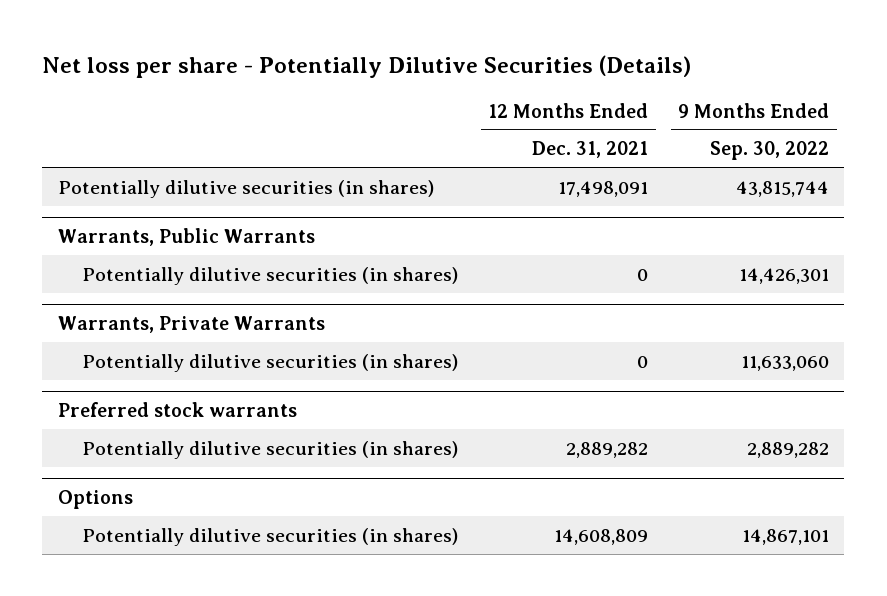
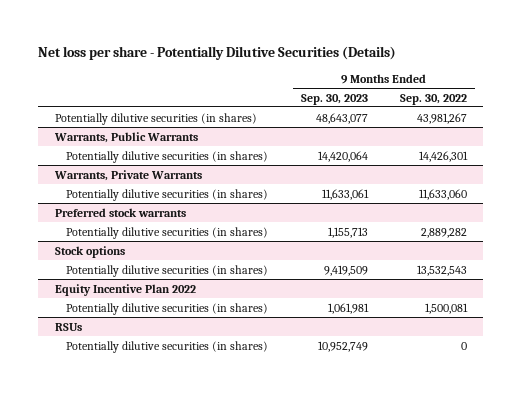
- | 12 Months Ended Dec. 31, 2021 | 9 Months Ended Sep. 30, 2022
+ | 9 Months Ended Sep. 30, 2023 | 9 Months Ended Sep. 30, 2022
- Potentially dilutive securities (in shares) | 17,498,091 | 43,815,744
+ Potentially dilutive securities (in shares) | 48,643,077 | 43,981,267
- Options
- Potentially dilutive securities (in shares) | 14,608,809 | 14,867,101
+ Stock options
+ Potentially dilutive securities (in shares) | 9,419,509 | 13,532,543
+ Equity Incentive Plan 2022
+ Potentially dilutive securities (in shares) | 1,061,981 | 1,500,081
+ RSUs
+ Potentially dilutive securities (in shares) | 10,952,749 | 0

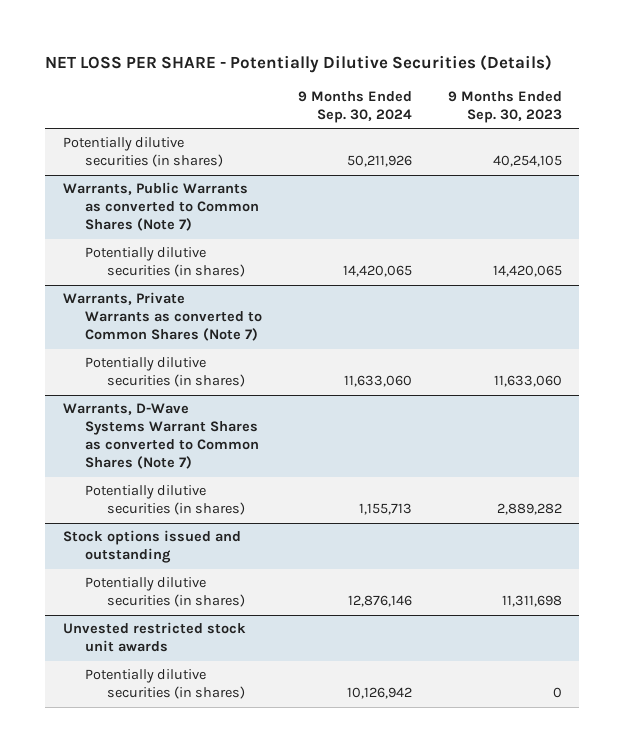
- Net loss per share - Potentially Dilutive Securities (Details)
+ NET LOSS PER SHARE - Potentially Dilutive Securities (Details)
- | 9 Months Ended Sep. 30, 2023 | 9 Months Ended Sep. 30, 2022
+ | 9 Months Ended Sep. 30, 2024 | 9 Months Ended Sep. 30, 2023
- Potentially dilutive securities (in shares) | 48,643,077 | 43,981,267
- Warrants, Public Warrants
- Potentially dilutive securities (in shares) | 14,420,064 | 14,426,301
- Warrants, Private Warrants
- Potentially dilutive securities (in shares) | 11,633,061 | 11,633,060
- Preferred stock warrants
- Potentially dilutive securities (in shares) | 1,155,713 | 2,889,282
- Stock options
- Potentially dilutive securities (in shares) | 9,419,509 | 13,532,543
- Equity Incentive Plan 2022
- Potentially dilutive securities (in shares) | 1,061,981 | 1,500,081
- RSUs
- Potentially dilutive securities (in shares) | 10,952,749 | 0
+ Potentially dilutive securities (in shares) | 50,211,926 | 40,254,105
+ Warrants, Public Warrants as converted to Common Shares (Note 7)
+ Potentially dilutive securities (in shares) | 14,420,065 | 14,420,065
+ Warrants, Private Warrants as converted to Common Shares (Note 7)
+ Potentially dilutive securities (in shares) | 11,633,060 | 11,633,060
+ Warrants, D-Wave Systems Warrant Shares as converted to Common Shares (Note 7)
+ Potentially dilutive securities (in shares) | 1,155,713 | 2,889,282
+ Stock options issued and outstanding
+ Potentially dilutive securities (in shares) | 12,876,146 | 11,311,698
+ Unvested restricted stock unit awards
+ Potentially dilutive securities (in shares) | 10,126,942 | 0

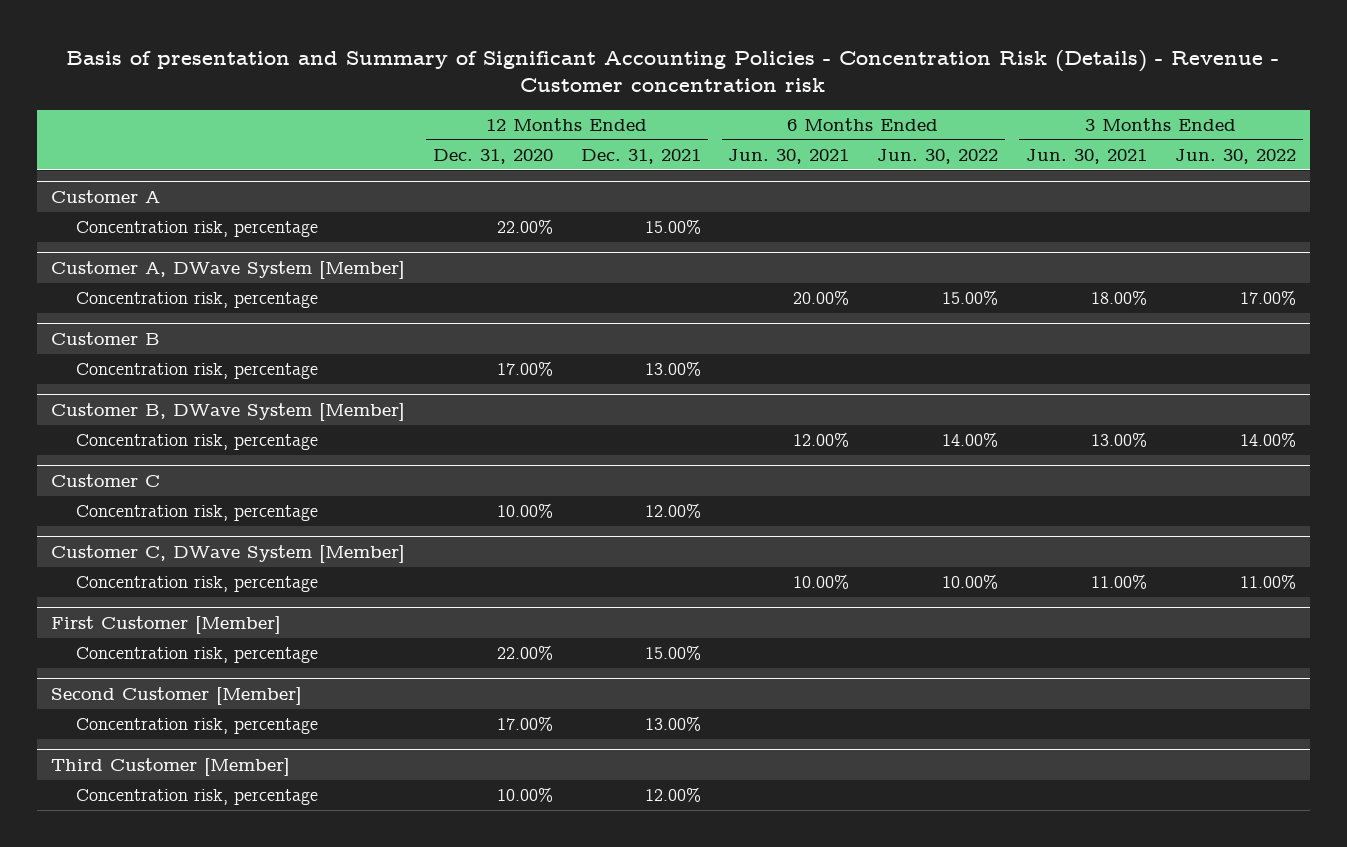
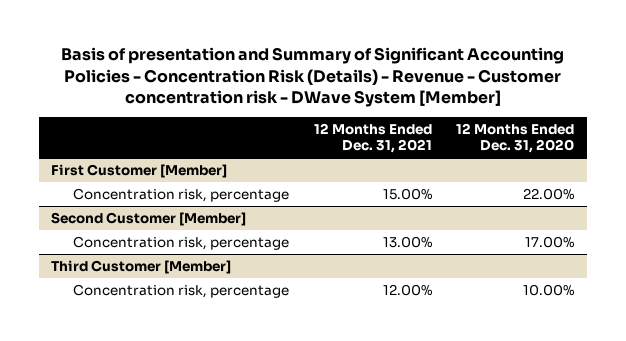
- Basis of presentation and Summary of Significant Accounting Policies - Concentration Risk (Details) - Revenue - Customer concentration risk
+ Basis of presentation and Summary of Significant Accounting Policies - Concentration Risk (Details) - Revenue - Customer concentration risk - DWave System [Member]
- | 12 Months Ended Dec. 31, 2020 | 12 Months Ended Dec. 31, 2021 | 6 Months Ended Jun. 30, 2021 | 6 Months Ended Jun. 30, 2022 | 3 Months Ended Jun. 30, 2021 | 3 Months Ended Jun. 30, 2022
+ | 12 Months Ended Dec. 31, 2021 | 12 Months Ended Dec. 31, 2020
- Customer A
- Concentration risk, percentage | 22.00% | 15.00% | | | |
- Customer A, DWave System [Member]
- Concentration risk, percentage | | | 20.00% | 15.00% | 18.00% | 17.00%
- Customer B
- Concentration risk, percentage | 17.00% | 13.00% | | | |
- Customer B, DWave System [Member]
- Concentration risk, percentage | | | 12.00% | 14.00% | 13.00% | 14.00%
- Customer C
- Concentration risk, percentage | 10.00% | 12.00% | | | |
- Customer C, DWave System [Member]
- Concentration risk, percentage | | | 10.00% | 10.00% | 11.00% | 11.00%

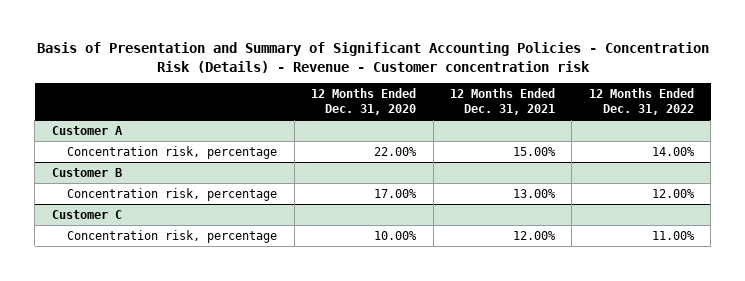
- Basis of presentation and Summary of Significant Accounting Policies - Concentration Risk (Details) - Revenue - Customer concentration risk - DWave System [Member]
+ Basis of Presentation and Summary of Significant Accounting Policies - Concentration Risk (Details) - Revenue - Customer concentration risk
- | 12 Months Ended Dec. 31, 2021 | 12 Months Ended Dec. 31, 2020
+ | 12 Months Ended Dec. 31, 2020 | 12 Months Ended Dec. 31, 2021 | 12 Months Ended Dec. 31, 2022
- First Customer [Member]
+ Customer A
- Second Customer [Member]
+ Customer B
- Third Customer [Member]
+ Customer C

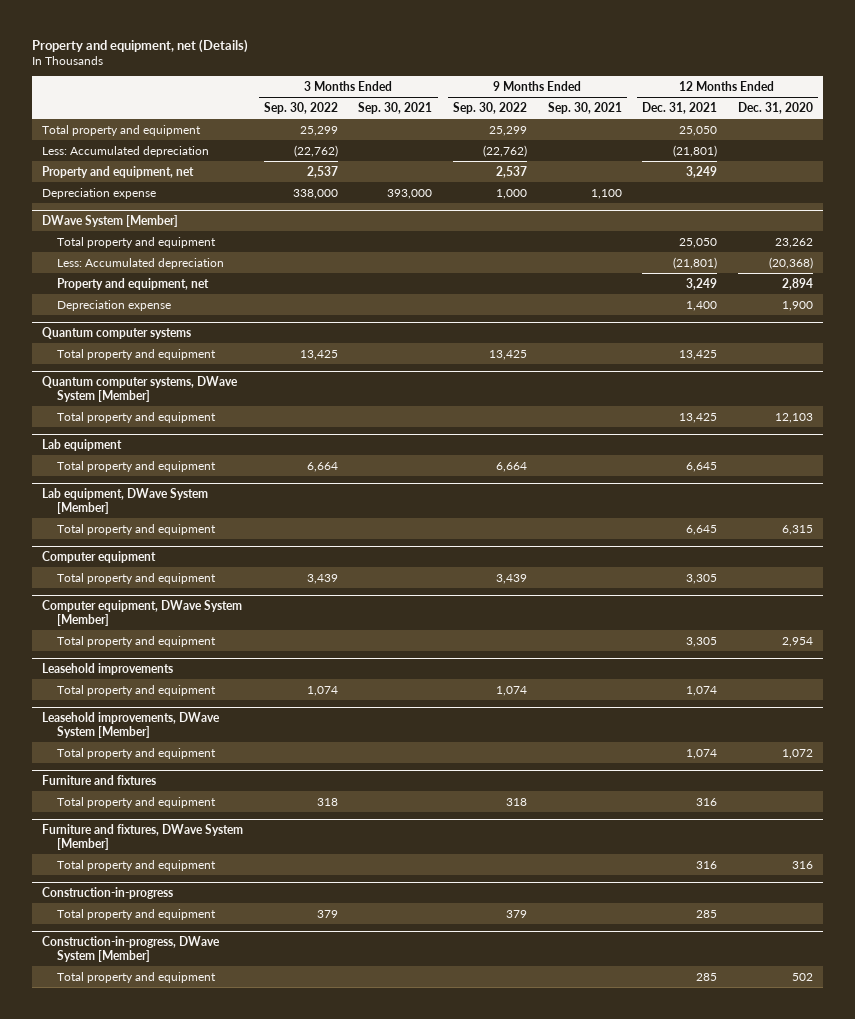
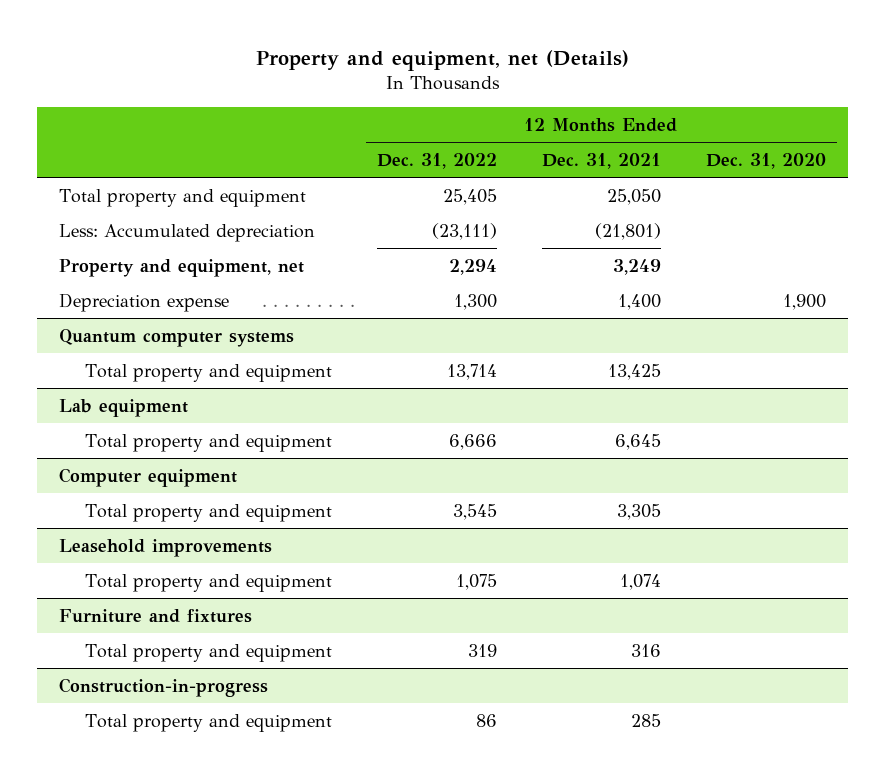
- | 3 Months Ended Sep. 30, 2022 | 3 Months Ended Sep. 30, 2021 | 9 Months Ended Sep. 30, 2022 | 9 Months Ended Sep. 30, 2021 | 12 Months Ended Dec. 31, 2021 | 12 Months Ended Dec. 31, 2020
+ | 12 Months Ended Dec. 31, 2022 | 12 Months Ended Dec. 31, 2021 | 12 Months Ended Dec. 31, 2020
- Depreciation expense | 338,000 | 393,000 | 1,000 | 1,100 | |
- DWave System [Member]
- Total property and equipment | | | | | 25,050 | 23,262
- Less: Accumulated depreciation | | | | | (21,801) | (20,368)
- Property and equipment, net | | | | | 3,249 | 2,894
- Quantum computer systems, DWave System [Member]
- Total property and equipment | | | | | 13,425 | 12,103
- Lab equipment, DWave System [Member]
- Total property and equipment | | | | | 6,645 | 6,315
- Computer equipment, DWave System [Member]
- Total property and equipment | | | | | 3,305 | 2,954
- Leasehold improvements, DWave System [Member]
- Total property and equipment | | | | | 1,074 | 1,072
- Furniture and fixtures, DWave System [Member]
- Total property and equipment | | | | | 316 | 316
- Construction-in-progress, DWave System [Member]
- Total property and equipment | | | | | 285 | 502

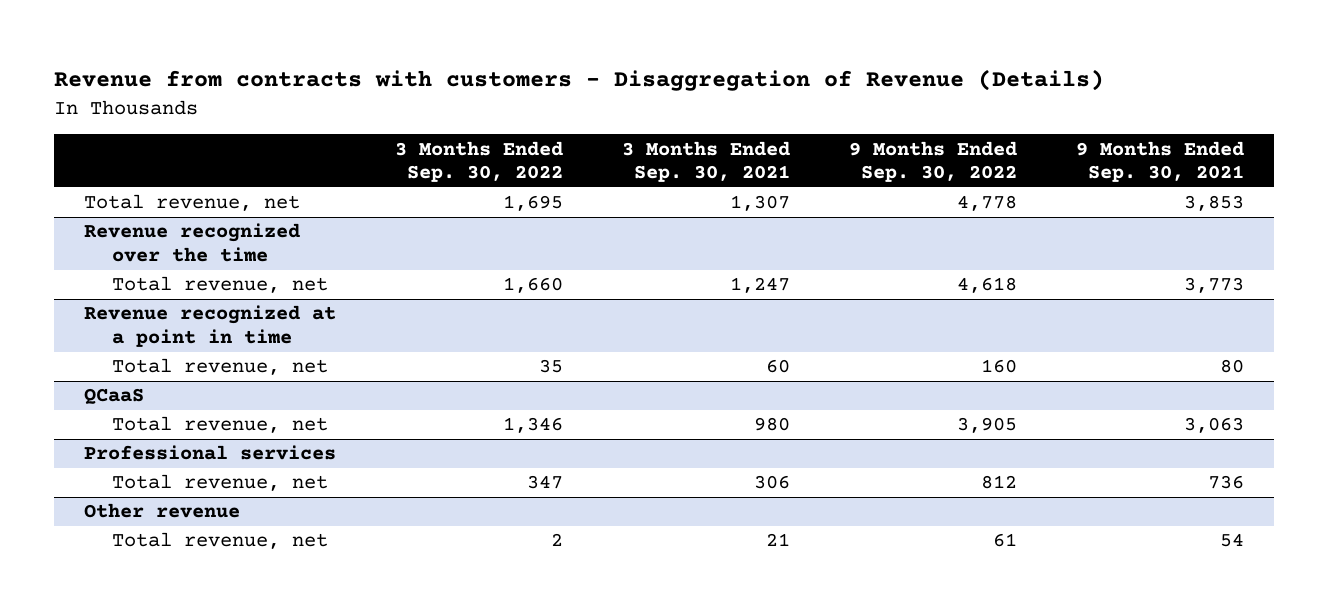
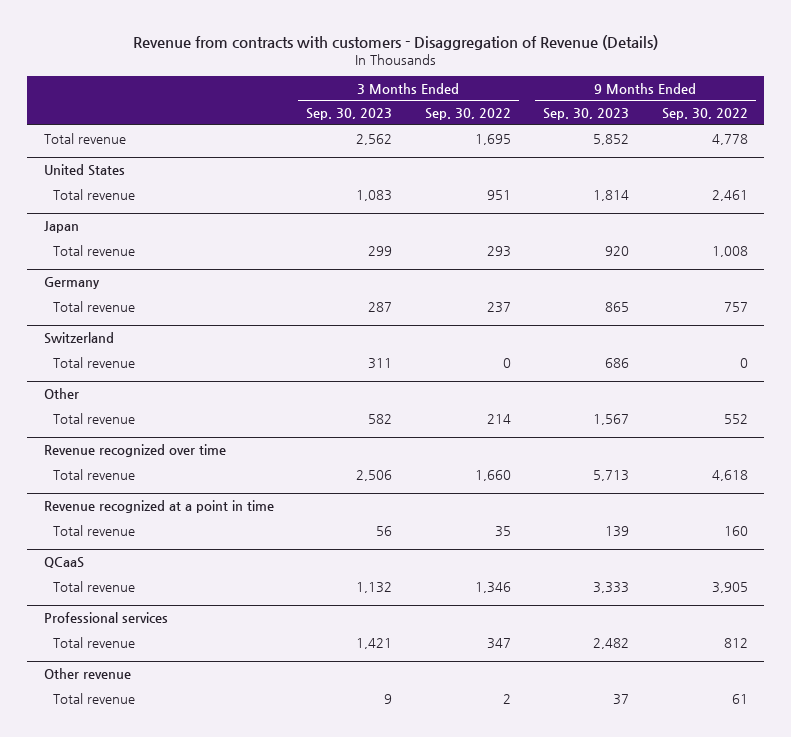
- | 3 Months Ended Sep. 30, 2022 | 3 Months Ended Sep. 30, 2021 | 9 Months Ended Sep. 30, 2022 | 9 Months Ended Sep. 30, 2021
+ | 3 Months Ended Sep. 30, 2023 | 3 Months Ended Sep. 30, 2022 | 9 Months Ended Sep. 30, 2023 | 9 Months Ended Sep. 30, 2022
- Total revenue, net | 1,695 | 1,307 | 4,778 | 3,853
- Revenue recognized over the time
- Total revenue, net | 1,660 | 1,247 | 4,618 | 3,773
+ Total revenue | 2,562 | 1,695 | 5,852 | 4,778
+ United States
+ Total revenue | 1,083 | 951 | 1,814 | 2,461
+ Japan
+ Total revenue | 299 | 293 | 920 | 1,008
+ Germany
+ Total revenue | 287 | 237 | 865 | 757
+ Switzerland
+ Total revenue | 311 | 0 | 686 | 0
+ Other
+ Total revenue | 582 | 214 | 1,567 | 552
+ Revenue recognized over time
+ Total revenue | 2,506 | 1,660 | 5,713 | 4,618
@ Revenue recognized at a point in time
- Total revenue, net | 35 | 60 | 160 | 80
+ Total revenue | 56 | 35 | 139 | 160
@ QCaaS
- Total revenue, net | 1,346 | 980 | 3,905 | 3,063
+ Total revenue | 1,132 | 1,346 | 3,333 | 3,905
@ Professional services
- Total revenue, net | 347 | 306 | 812 | 736
+ Total revenue | 1,421 | 347 | 2,482 | 812
@ Other revenue
- Total revenue, net | 2 | 21 | 61 | 54
+ Total revenue | 9 | 2 | 37 | 61

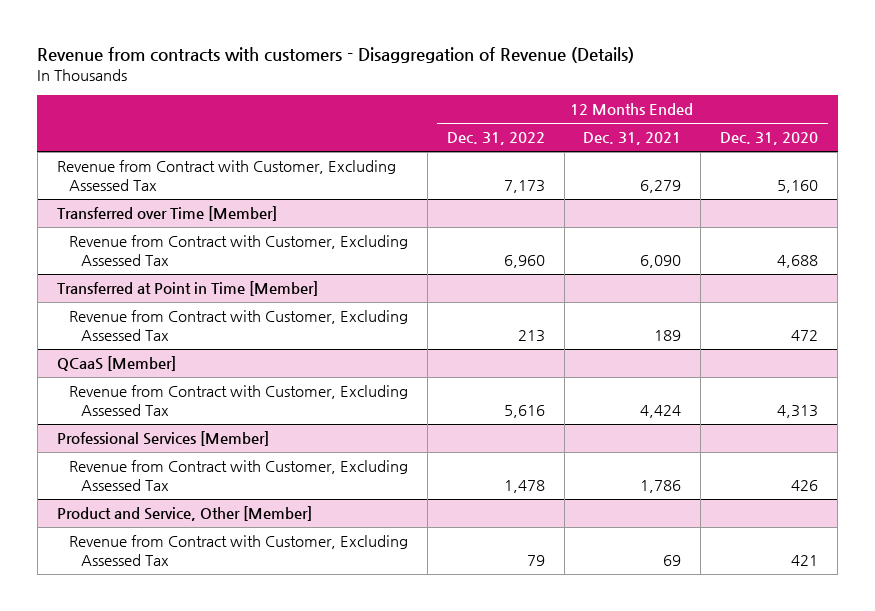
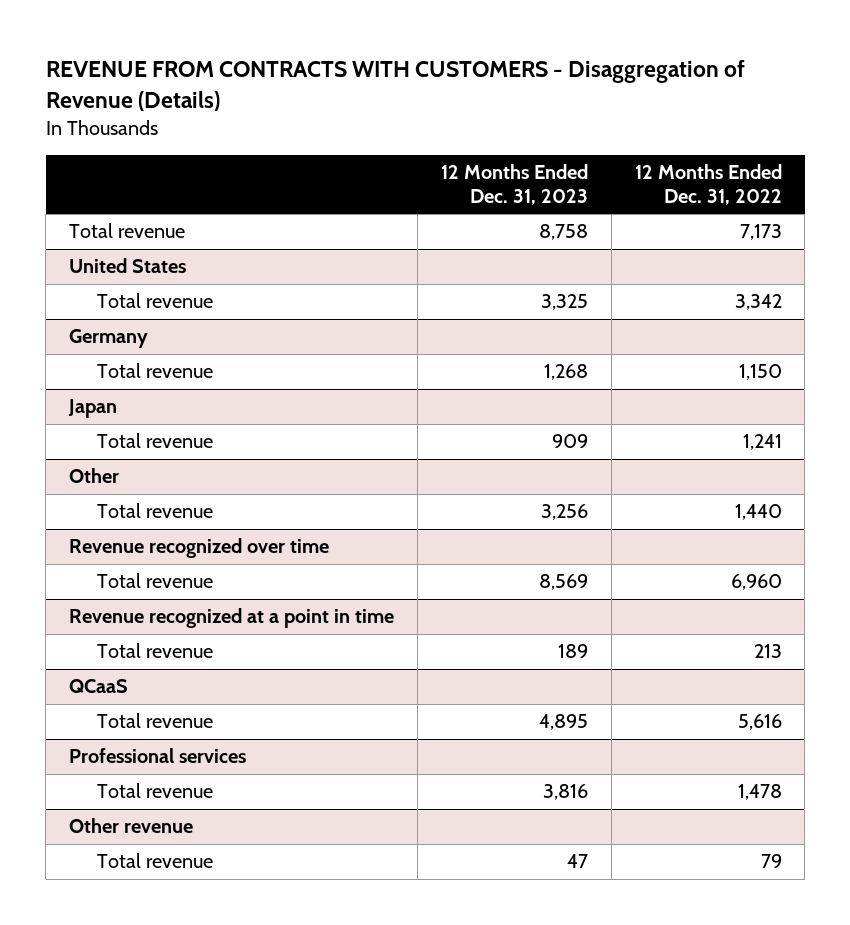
- Revenue from contracts with customers - Disaggregation of Revenue (Details)
+ REVENUE FROM CONTRACTS WITH CUSTOMERS - Disaggregation of Revenue (Details)
- | 12 Months Ended Dec. 31, 2022 | 12 Months Ended Dec. 31, 2021 | 12 Months Ended Dec. 31, 2020
+ | 12 Months Ended Dec. 31, 2023 | 12 Months Ended Dec. 31, 2022
- Revenue from Contract with Customer, Excluding Assessed Tax | 7,173 | 6,279 | 5,160
- Transferred over Time [Member]
- Revenue from Contract with Customer, Excluding Assessed Tax | 6,960 | 6,090 | 4,688
- Transferred at Point in Time [Member]
- Revenue from Contract with Customer, Excluding Assessed Tax | 213 | 189 | 472
- QCaaS [Member]
- Revenue from Contract with Customer, Excluding Assessed Tax | 5,616 | 4,424 | 4,313
- Professional Services [Member]
- Revenue from Contract with Customer, Excluding Assessed Tax | 1,478 | 1,786 | 426
- Product and Service, Other [Member]
- Revenue from Contract with Customer, Excluding Assessed Tax | 79 | 69 | 421
+ Total revenue | 8,758 | 7,173
+ United States
+ Total revenue | 3,325 | 3,342
+ Germany
+ Total revenue | 1,268 | 1,150
+ Japan
+ Total revenue | 909 | 1,241
+ Other
+ Total revenue | 3,256 | 1,440
+ Revenue recognized over time
+ Total revenue | 8,569 | 6,960
+ Revenue recognized at a point in time
+ Total revenue | 189 | 213
+ QCaaS
+ Total revenue | 4,895 | 5,616
+ Professional services
+ Total revenue | 3,816 | 1,478
+ Other revenue
+ Total revenue | 47 | 79

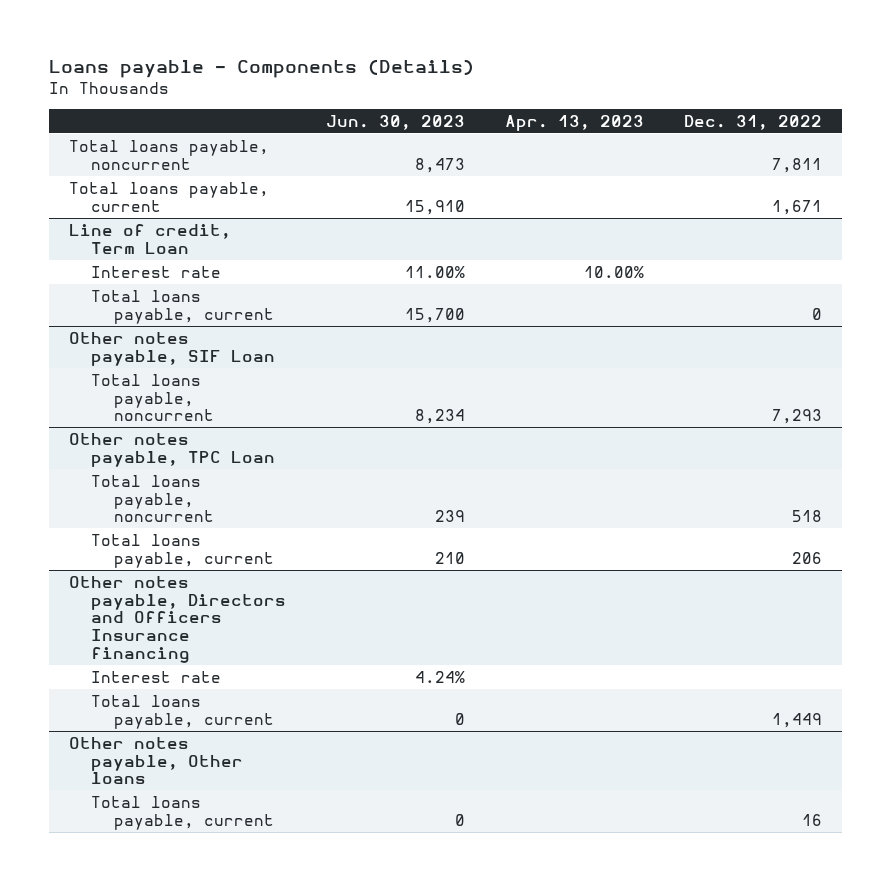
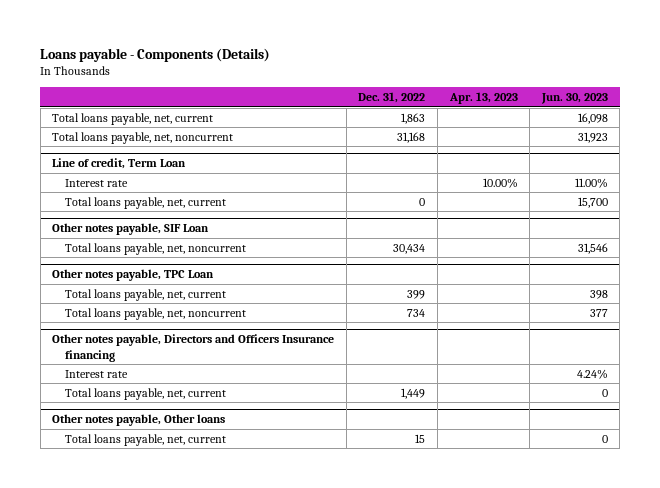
- | Jun. 30, 2023 | Apr. 13, 2023 | Dec. 31, 2022
+ | Dec. 31, 2022 | Apr. 13, 2023 | Jun. 30, 2023
- Total loans payable, noncurrent | 8,473 | | 7,811
- Total loans payable, current | 15,910 | | 1,671
+ Total loans payable, net, current | 1,863 | | 16,098
+ Total loans payable, net, noncurrent | 31,168 | | 31,923
@ Line of credit, Term Loan
- Total loans payable, current | 15,700 | | 0
+ Total loans payable, net, current | 0 | | 15,700
@ Other notes payable, SIF Loan
- Total loans payable, noncurrent | 8,234 | | 7,293
+ Total loans payable, net, noncurrent | 30,434 | | 31,546
@ Other notes payable, TPC Loan
- Total loans payable, noncurrent | 239 | | 518
- Total loans payable, current | 210 | | 206
+ Total loans payable, net, current | 399 | | 398
+ Total loans payable, net, noncurrent | 734 | | 377
@ Other notes payable, Directors and Officers Insurance financing
- Total loans payable, current | 0 | | 1,449
+ Total loans payable, net, current | 1,449 | | 0
@ Other notes payable, Other loans
- Total loans payable, current | 0 | | 16
+ Total loans payable, net, current | 15 | | 0

